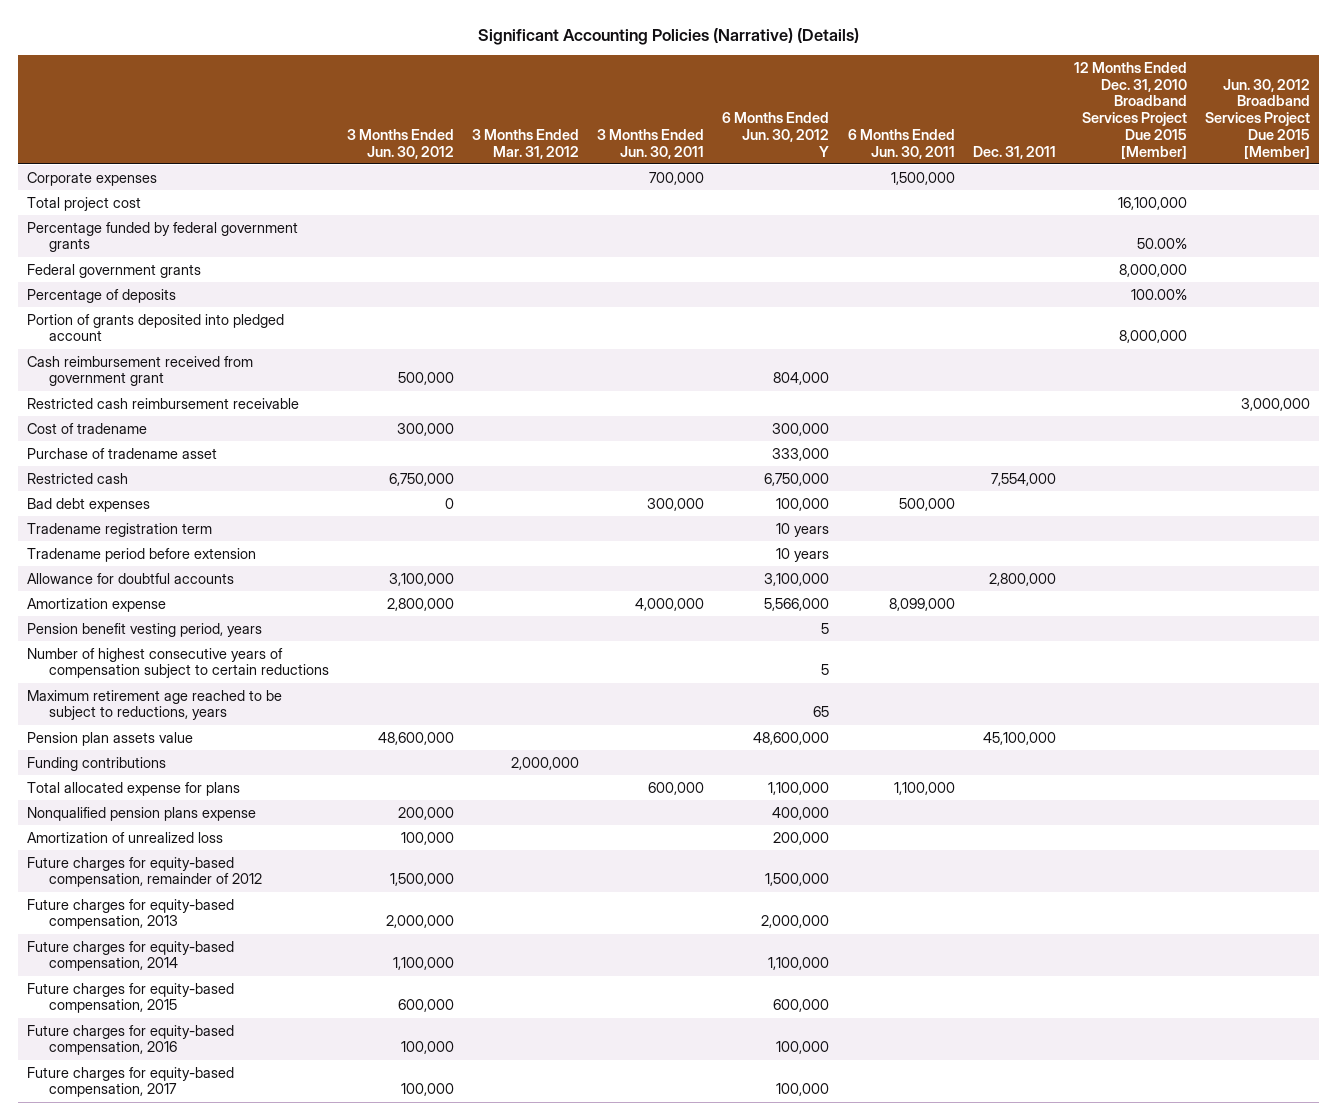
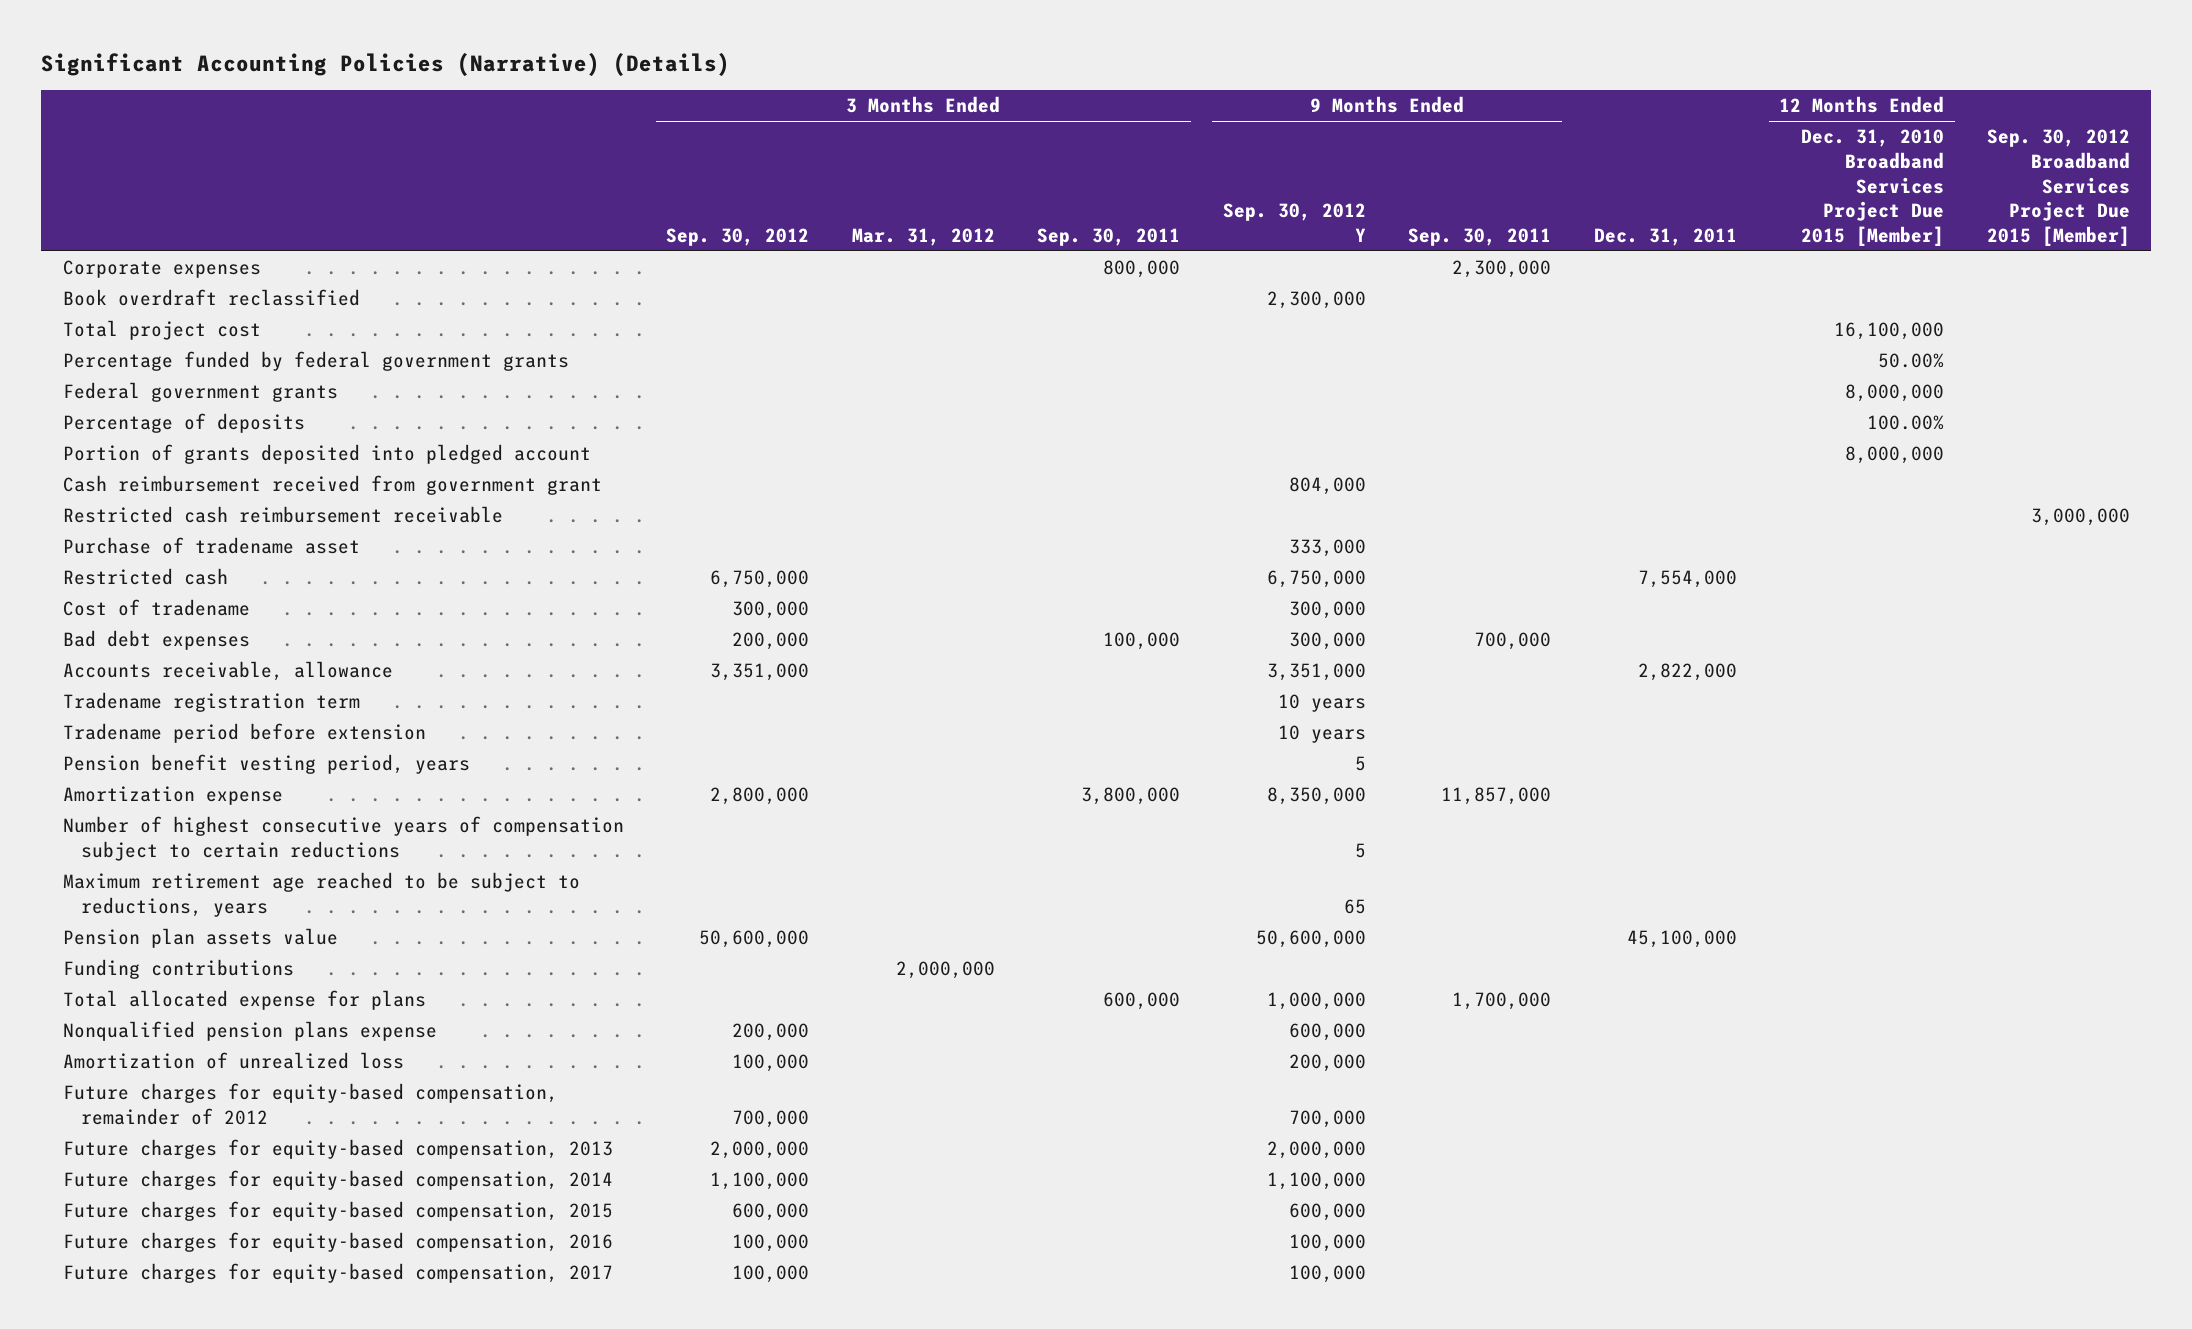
- | 3 Months Ended Jun. 30, 2012 | 3 Months Ended Mar. 31, 2012 | 3 Months Ended Jun. 30, 2011 | 6 Months Ended Jun. 30, 2012 Y | 6 Months Ended Jun. 30, 2011 | Dec. 31, 2011 | 12 Months Ended Dec. 31, 2010 Broadband Services Project Due 2015 [Member] | Jun. 30, 2012 Broadband Services Project Due 2015 [Member]
+ | 3 Months Ended Sep. 30, 2012 | 3 Months Ended Mar. 31, 2012 | 3 Months Ended Sep. 30, 2011 | 9 Months Ended Sep. 30, 2012 Y | 9 Months Ended Sep. 30, 2011 | Dec. 31, 2011 | 12 Months Ended Dec. 31, 2010 Broadband Services Project Due 2015 [Member] | Sep. 30, 2012 Broadband Services Project Due 2015 [Member]
+ Book overdraft reclassified | | | | 2,300,000 | | | |
moved down: Cost of tradename | 300,000 | | | 300,000 | | | |
+ Accounts receivable, allowance | 3,351,000 | | | 3,351,000 | | 2,822,000 | |
- Allowance for doubtful accounts | 3,100,000 | | | 3,100,000 | | 2,800,000 | |
moved down: Amortization expense | 2,800,000 | | 3,800,000 | 8,350,000 | 11,857,000 | | |

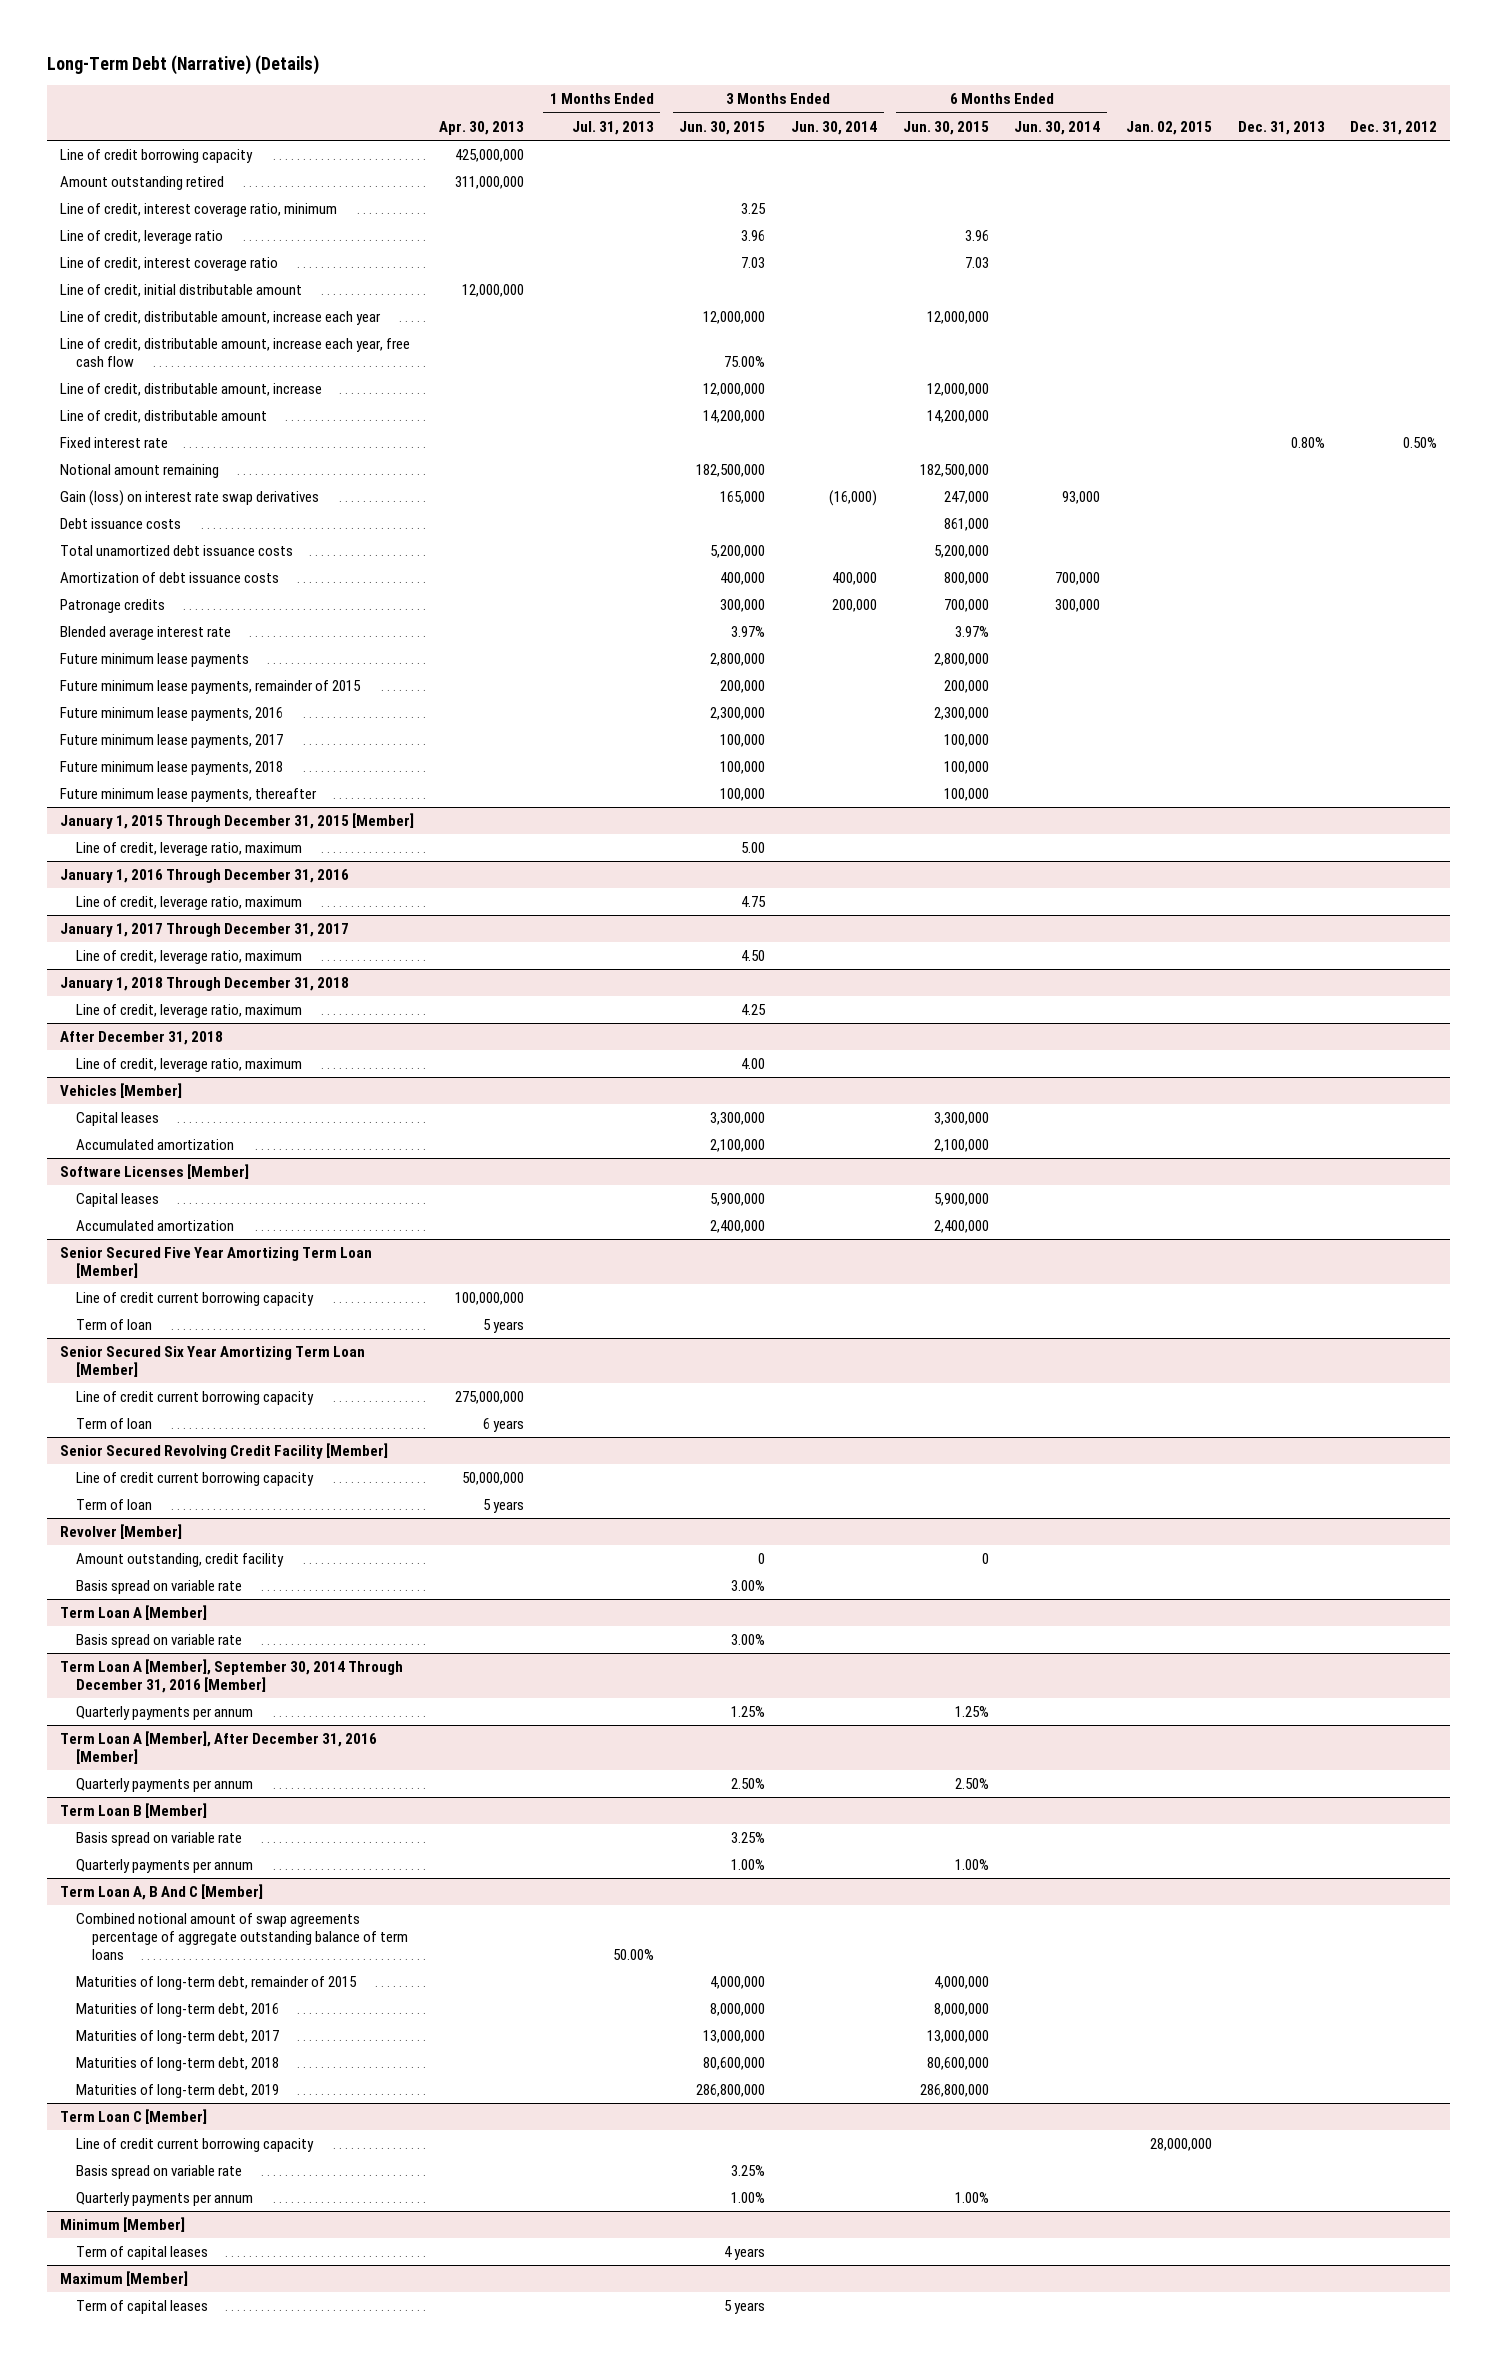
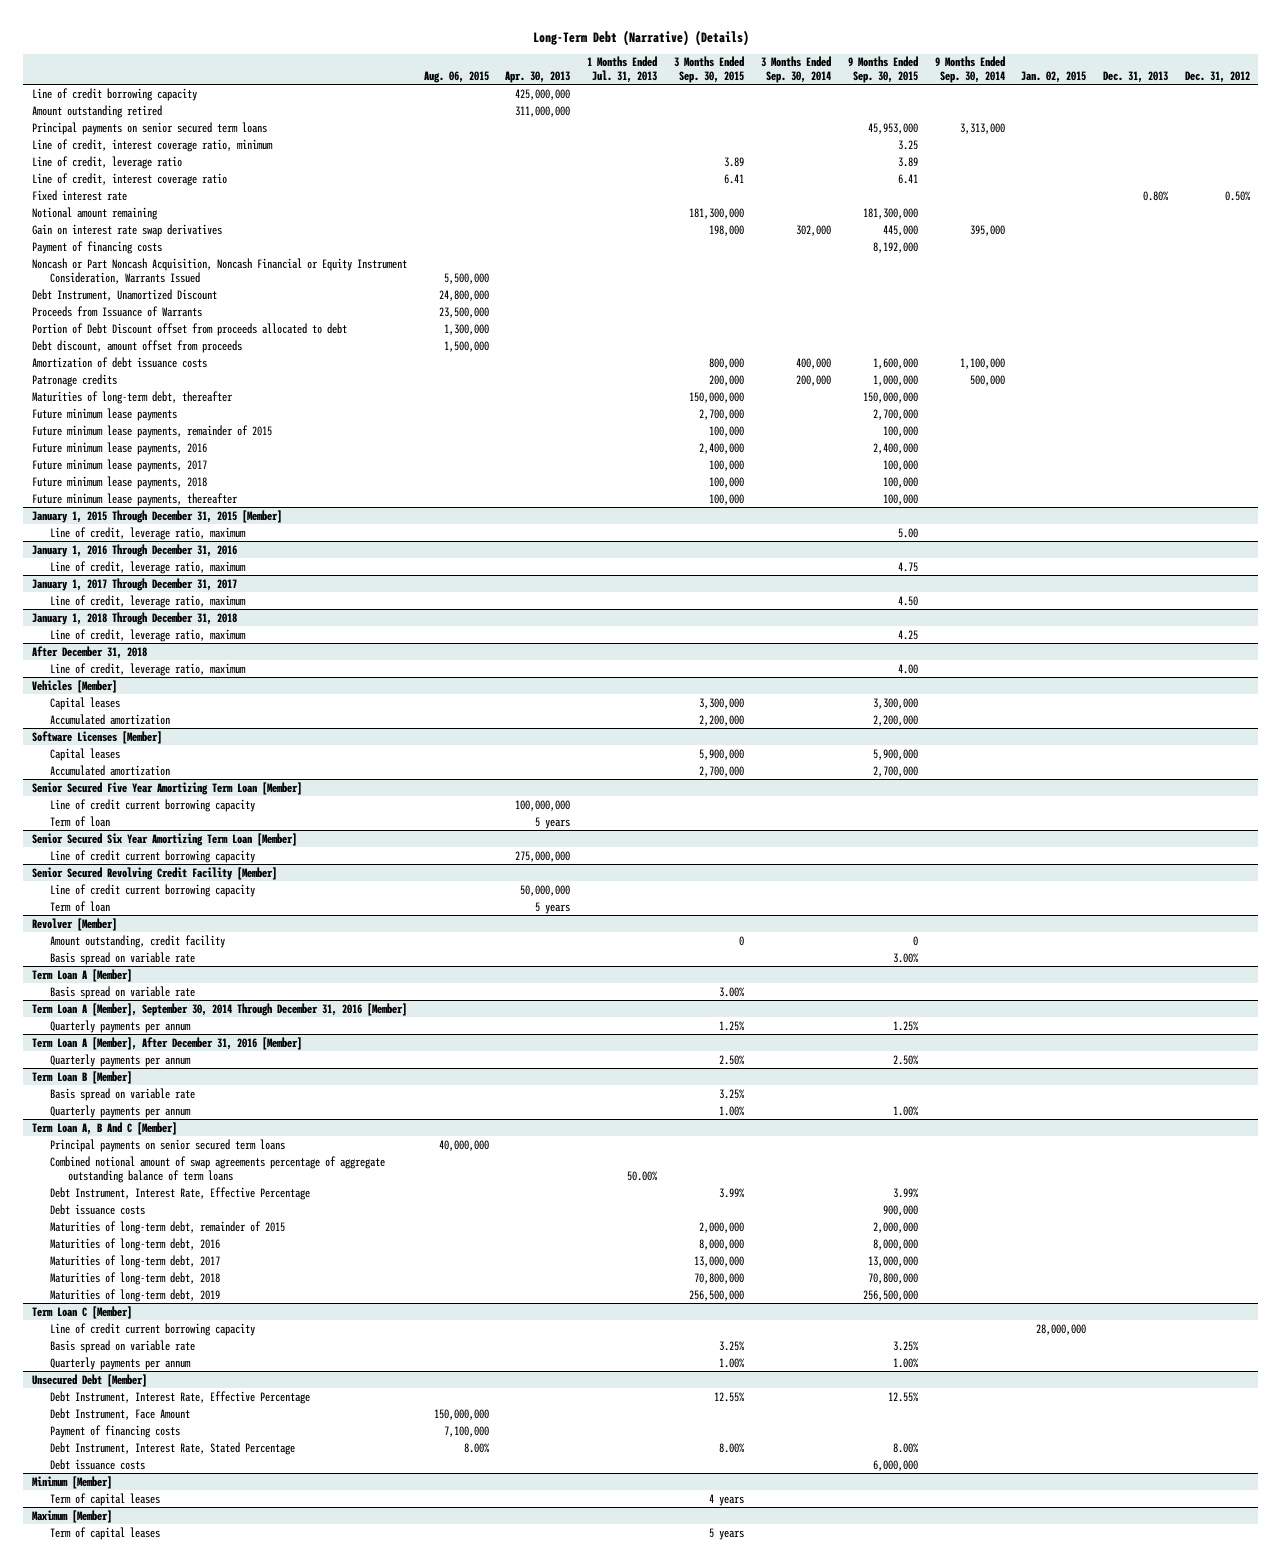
- | Apr. 30, 2013 | 1 Months Ended Jul. 31, 2013 | 3 Months Ended Jun. 30, 2015 | 3 Months Ended Jun. 30, 2014 | 6 Months Ended Jun. 30, 2015 | 6 Months Ended Jun. 30, 2014 | Jan. 02, 2015 | Dec. 31, 2013 | Dec. 31, 2012
+ | Aug. 06, 2015 | Apr. 30, 2013 | 1 Months Ended Jul. 31, 2013 | 3 Months Ended Sep. 30, 2015 | 3 Months Ended Sep. 30, 2014 | 9 Months Ended Sep. 30, 2015 | 9 Months Ended Sep. 30, 2014 | Jan. 02, 2015 | Dec. 31, 2013 | Dec. 31, 2012
+ Principal payments on senior secured term loans | | | | | | 45,953,000 | 3,313,000 | | |
- Line of credit, initial distributable amount | 12,000,000 | | | | | | | |
- Line of credit, distributable amount, increase each year | | | 12,000,000 | | 12,000,000 | | | |
- Line of credit, distributable amount, increase each year, free cash flow | | | 75.00% | | | | | |
- Line of credit, distributable amount, increase | | | 12,000,000 | | 12,000,000 | | | |
- Line of credit, distributable amount | | | 14,200,000 | | 14,200,000 | | | |
- Gain (loss) on interest rate swap derivatives | | | 165,000 | (16,000) | 247,000 | 93,000 | | |
- Debt issuance costs | | | | | 861,000 | | | |
- Total unamortized debt issuance costs | | | 5,200,000 | | 5,200,000 | | | |
+ Gain on interest rate swap derivatives | | | | 198,000 | 302,000 | 445,000 | 395,000 | | |
+ Payment of financing costs | | | | | | 8,192,000 | | | |
+ Noncash or Part Noncash Acquisition, Noncash Financial or Equity Instrument Consideration, Warrants Issued | 5,500,000 | | | | | | | | |
+ Debt Instrument, Unamortized Discount | 24,800,000 | | | | | | | | |
+ Proceeds from Issuance of Warrants | 23,500,000 | | | | | | | | |
+ Portion of Debt Discount offset from proceeds allocated to debt | 1,300,000 | | | | | | | | |
+ Debt discount, amount offset from proceeds | 1,500,000 | | | | | | | | |
- Blended average interest rate | | | 3.97% | | 3.97% | | | |
+ Maturities of long-term debt, thereafter | | | | 150,000,000 | | 150,000,000 | | | |
@ Senior Secured Six Year Amortizing Term Loan [Member]
- Term of loan | 6 years | | | | | | | |
@ Term Loan A, B And C [Member]
+ Principal payments on senior secured term loans | 40,000,000 | | | | | | | | |
+ Debt Instrument, Interest Rate, Effective Percentage | | | | 3.99% | | 3.99% | | | |
+ Debt issuance costs | | | | | | 900,000 | | | |
+ Unsecured Debt [Member]
+ Debt Instrument, Interest Rate, Effective Percentage | | | | 12.55% | | 12.55% | | | |
+ Debt Instrument, Face Amount | 150,000,000 | | | | | | | | |
+ Payment of financing costs | 7,100,000 | | | | | | | | |
+ Debt Instrument, Interest Rate, Stated Percentage | 8.00% | | | 8.00% | | 8.00% | | | |
+ Debt issuance costs | | | | | | 6,000,000 | | | |

